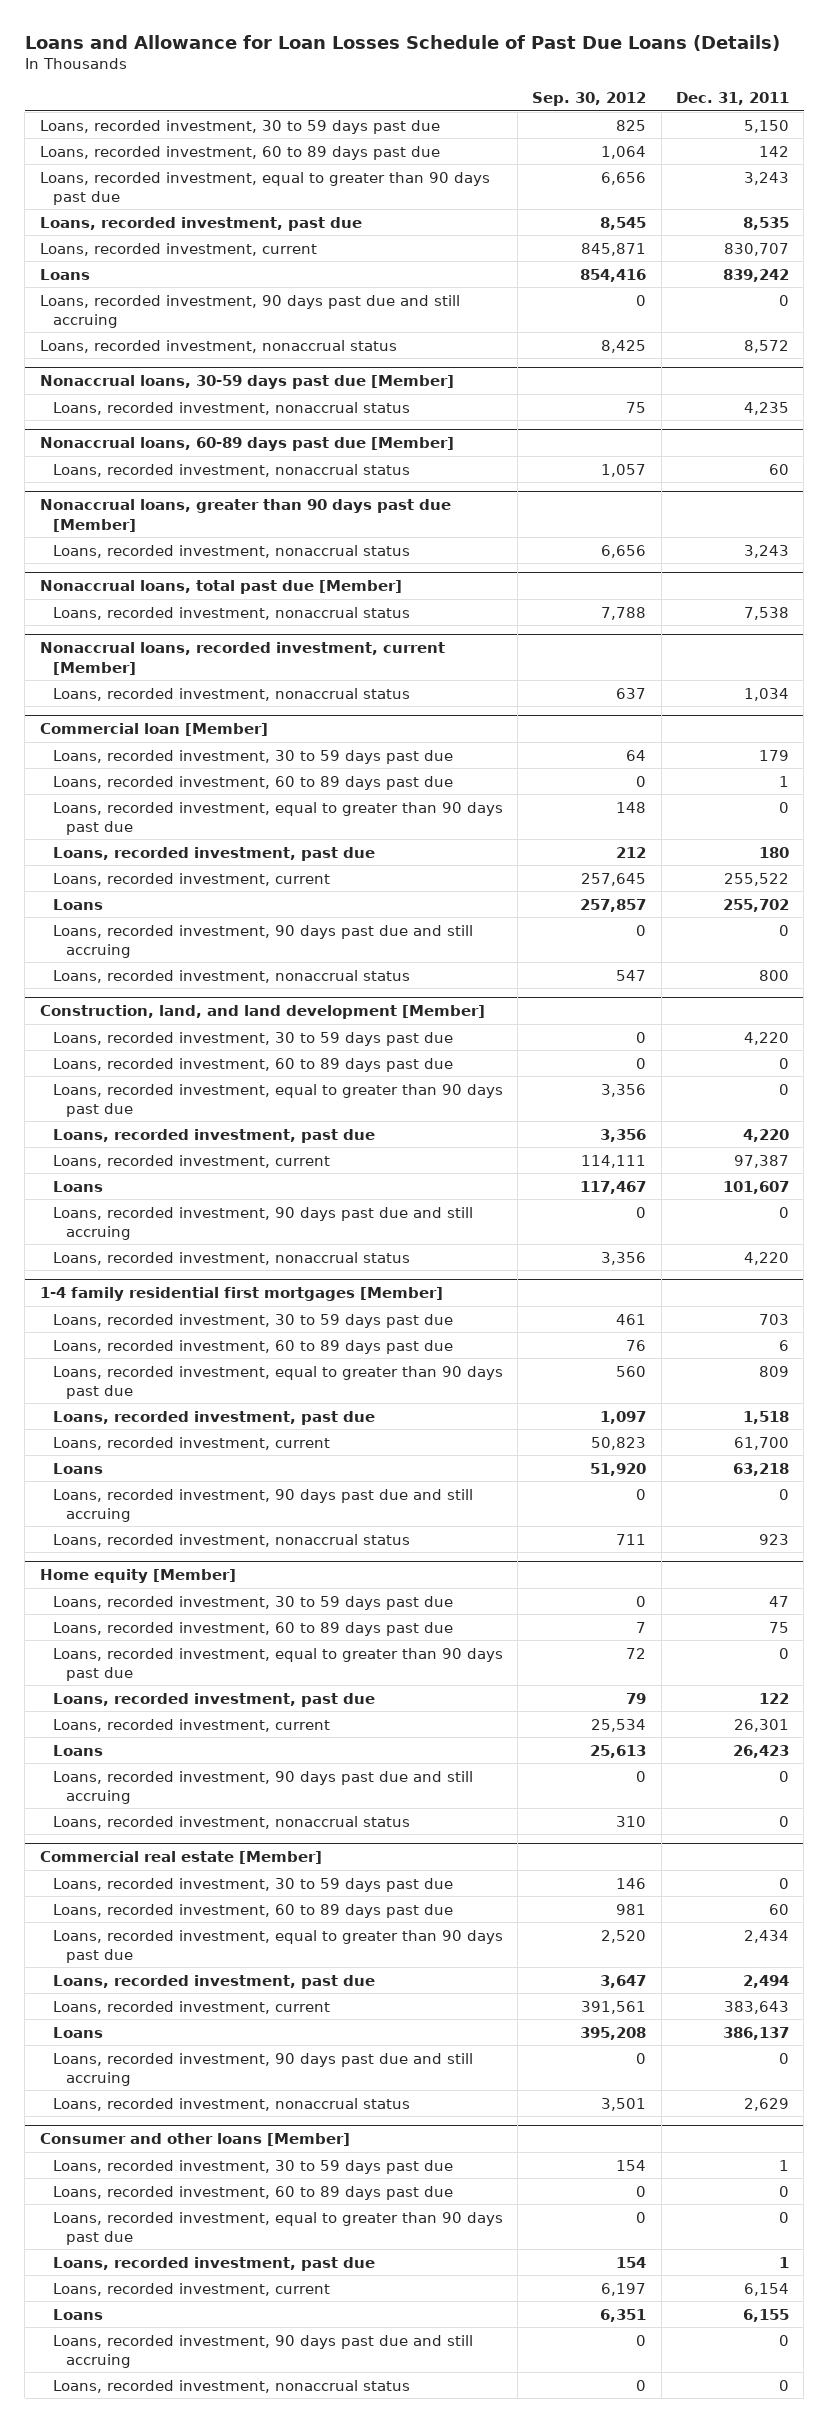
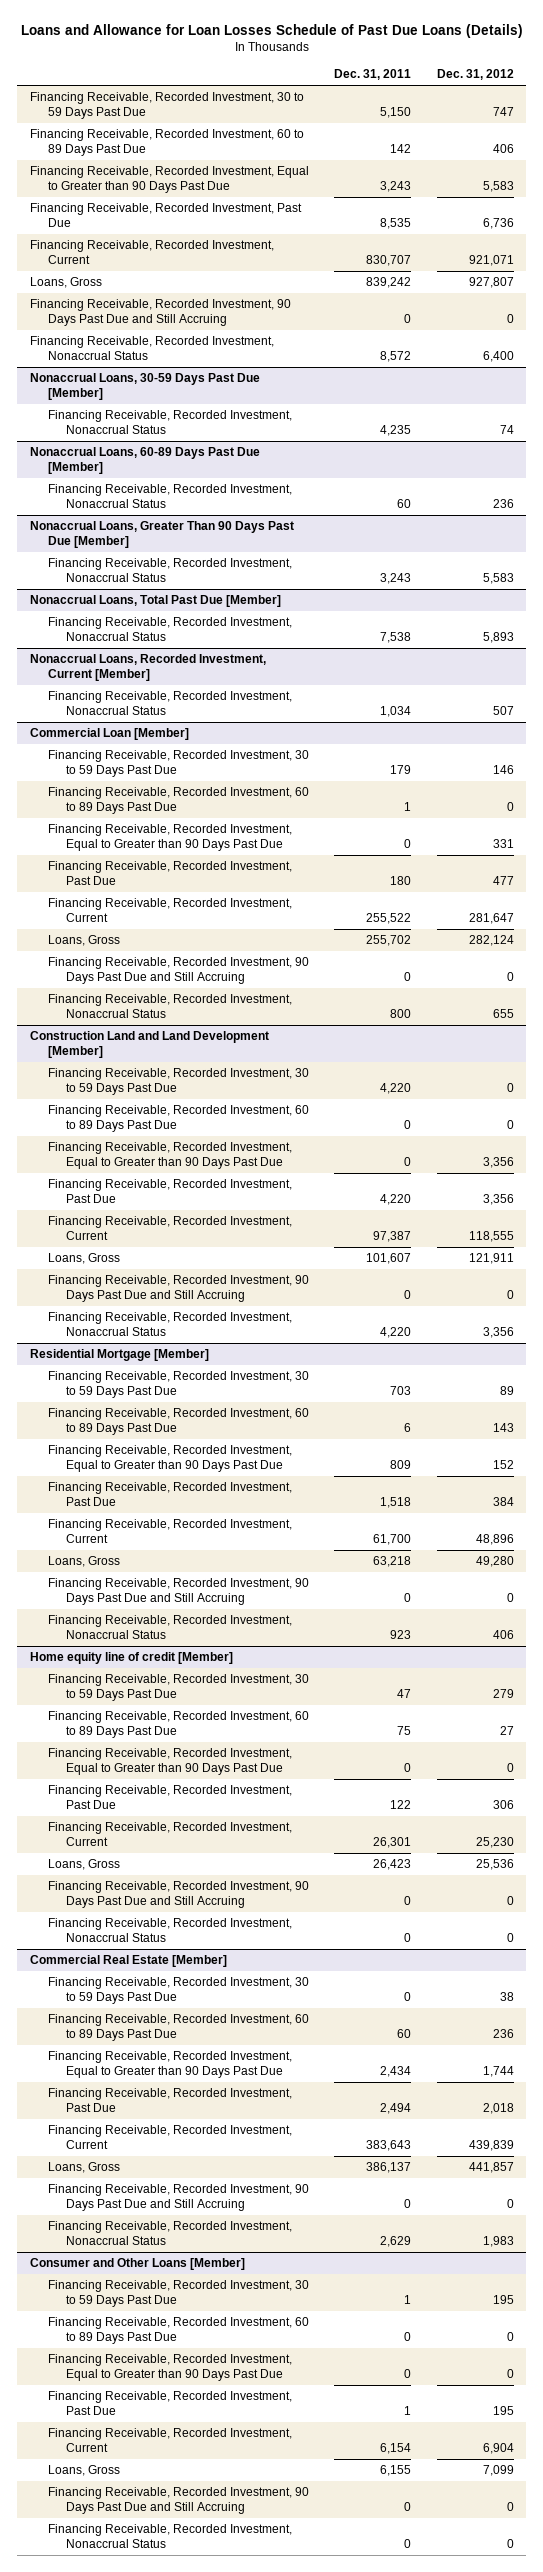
- | Sep. 30, 2012 | Dec. 31, 2011
+ | Dec. 31, 2011 | Dec. 31, 2012
- Loans, recorded investment, 30 to 59 days past due | 825 | 5,150
- Loans, recorded investment, 60 to 89 days past due | 1,064 | 142
- Loans, recorded investment, equal to greater than 90 days past due | 6,656 | 3,243
- Loans, recorded investment, past due | 8,545 | 8,535
- Loans, recorded investment, current | 845,871 | 830,707
- Loans | 854,416 | 839,242
- Loans, recorded investment, 90 days past due and still accruing | 0 | 0
- Loans, recorded investment, nonaccrual status | 8,425 | 8,572
- Nonaccrual loans, 30-59 days past due [Member]
- Loans, recorded investment, nonaccrual status | 75 | 4,235
- Nonaccrual loans, 60-89 days past due [Member]
- Loans, recorded investment, nonaccrual status | 1,057 | 60
- Nonaccrual loans, greater than 90 days past due [Member]
- Loans, recorded investment, nonaccrual status | 6,656 | 3,243
- Nonaccrual loans, total past due [Member]
- Loans, recorded investment, nonaccrual status | 7,788 | 7,538
- Nonaccrual loans, recorded investment, current [Member]
- Loans, recorded investment, nonaccrual status | 637 | 1,034
- Commercial loan [Member]
- Loans, recorded investment, 30 to 59 days past due | 64 | 179
- Loans, recorded investment, 60 to 89 days past due | 0 | 1
- Loans, recorded investment, equal to greater than 90 days past due | 148 | 0
- Loans, recorded investment, past due | 212 | 180
- Loans, recorded investment, current | 257,645 | 255,522
- Loans | 257,857 | 255,702
- Loans, recorded investment, 90 days past due and still accruing | 0 | 0
- Loans, recorded investment, nonaccrual status | 547 | 800
- Construction, land, and land development [Member]
- Loans, recorded investment, 30 to 59 days past due | 0 | 4,220
- Loans, recorded investment, 60 to 89 days past due | 0 | 0
- Loans, recorded investment, equal to greater than 90 days past due | 3,356 | 0
- Loans, recorded investment, past due | 3,356 | 4,220
- Loans, recorded investment, current | 114,111 | 97,387
- Loans | 117,467 | 101,607
- Loans, recorded investment, 90 days past due and still accruing | 0 | 0
- Loans, recorded investment, nonaccrual status | 3,356 | 4,220
- 1-4 family residential first mortgages [Member]
- Loans, recorded investment, 30 to 59 days past due | 461 | 703
- Loans, recorded investment, 60 to 89 days past due | 76 | 6
- Loans, recorded investment, equal to greater than 90 days past due | 560 | 809
- Loans, recorded investment, past due | 1,097 | 1,518
- Loans, recorded investment, current | 50,823 | 61,700
- Loans | 51,920 | 63,218
- Loans, recorded investment, 90 days past due and still accruing | 0 | 0
- Loans, recorded investment, nonaccrual status | 711 | 923
- Home equity [Member]
- Loans, recorded investment, 30 to 59 days past due | 0 | 47
- Loans, recorded investment, 60 to 89 days past due | 7 | 75
- Loans, recorded investment, equal to greater than 90 days past due | 72 | 0
- Loans, recorded investment, past due | 79 | 122
- Loans, recorded investment, current | 25,534 | 26,301
- Loans | 25,613 | 26,423
- Loans, recorded investment, 90 days past due and still accruing | 0 | 0
- Loans, recorded investment, nonaccrual status | 310 | 0
- Commercial real estate [Member]
- Loans, recorded investment, 30 to 59 days past due | 146 | 0
- Loans, recorded investment, 60 to 89 days past due | 981 | 60
- Loans, recorded investment, equal to greater than 90 days past due | 2,520 | 2,434
- Loans, recorded investment, past due | 3,647 | 2,494
- Loans, recorded investment, current | 391,561 | 383,643
- Loans | 395,208 | 386,137
- Loans, recorded investment, 90 days past due and still accruing | 0 | 0
- Loans, recorded investment, nonaccrual status | 3,501 | 2,629
- Consumer and other loans [Member]
- Loans, recorded investment, 30 to 59 days past due | 154 | 1
- Loans, recorded investment, 60 to 89 days past due | 0 | 0
- Loans, recorded investment, equal to greater than 90 days past due | 0 | 0
- Loans, recorded investment, past due | 154 | 1
- Loans, recorded investment, current | 6,197 | 6,154
- Loans | 6,351 | 6,155
- Loans, recorded investment, 90 days past due and still accruing | 0 | 0
- Loans, recorded investment, nonaccrual status | 0 | 0
+ Financing Receivable, Recorded Investment, 30 to 59 Days Past Due | 5,150 | 747
+ Financing Receivable, Recorded Investment, 60 to 89 Days Past Due | 142 | 406
+ Financing Receivable, Recorded Investment, Equal to Greater than 90 Days Past Due | 3,243 | 5,583
+ Financing Receivable, Recorded Investment, Past Due | 8,535 | 6,736
+ Financing Receivable, Recorded Investment, Current | 830,707 | 921,071
+ Loans, Gross | 839,242 | 927,807
+ Financing Receivable, Recorded Investment, 90 Days Past Due and Still Accruing | 0 | 0
+ Financing Receivable, Recorded Investment, Nonaccrual Status | 8,572 | 6,400
+ Nonaccrual Loans, 30-59 Days Past Due [Member]
+ Financing Receivable, Recorded Investment, Nonaccrual Status | 4,235 | 74
+ Nonaccrual Loans, 60-89 Days Past Due [Member]
+ Financing Receivable, Recorded Investment, Nonaccrual Status | 60 | 236
+ Nonaccrual Loans, Greater Than 90 Days Past Due [Member]
+ Financing Receivable, Recorded Investment, Nonaccrual Status | 3,243 | 5,583
+ Nonaccrual Loans, Total Past Due [Member]
+ Financing Receivable, Recorded Investment, Nonaccrual Status | 7,538 | 5,893
+ Nonaccrual Loans, Recorded Investment, Current [Member]
+ Financing Receivable, Recorded Investment, Nonaccrual Status | 1,034 | 507
+ Commercial Loan [Member]
+ Financing Receivable, Recorded Investment, 30 to 59 Days Past Due | 179 | 146
+ Financing Receivable, Recorded Investment, 60 to 89 Days Past Due | 1 | 0
+ Financing Receivable, Recorded Investment, Equal to Greater than 90 Days Past Due | 0 | 331
+ Financing Receivable, Recorded Investment, Past Due | 180 | 477
+ Financing Receivable, Recorded Investment, Current | 255,522 | 281,647
+ Loans, Gross | 255,702 | 282,124
+ Financing Receivable, Recorded Investment, 90 Days Past Due and Still Accruing | 0 | 0
+ Financing Receivable, Recorded Investment, Nonaccrual Status | 800 | 655
+ Construction Land and Land Development [Member]
+ Financing Receivable, Recorded Investment, 30 to 59 Days Past Due | 4,220 | 0
+ Financing Receivable, Recorded Investment, 60 to 89 Days Past Due | 0 | 0
+ Financing Receivable, Recorded Investment, Equal to Greater than 90 Days Past Due | 0 | 3,356
+ Financing Receivable, Recorded Investment, Past Due | 4,220 | 3,356
+ Financing Receivable, Recorded Investment, Current | 97,387 | 118,555
+ Loans, Gross | 101,607 | 121,911
+ Financing Receivable, Recorded Investment, 90 Days Past Due and Still Accruing | 0 | 0
+ Financing Receivable, Recorded Investment, Nonaccrual Status | 4,220 | 3,356
+ Residential Mortgage [Member]
+ Financing Receivable, Recorded Investment, 30 to 59 Days Past Due | 703 | 89
+ Financing Receivable, Recorded Investment, 60 to 89 Days Past Due | 6 | 143
+ Financing Receivable, Recorded Investment, Equal to Greater than 90 Days Past Due | 809 | 152
+ Financing Receivable, Recorded Investment, Past Due | 1,518 | 384
+ Financing Receivable, Recorded Investment, Current | 61,700 | 48,896
+ Loans, Gross | 63,218 | 49,280
+ Financing Receivable, Recorded Investment, 90 Days Past Due and Still Accruing | 0 | 0
+ Financing Receivable, Recorded Investment, Nonaccrual Status | 923 | 406
+ Home equity line of credit [Member]
+ Financing Receivable, Recorded Investment, 30 to 59 Days Past Due | 47 | 279
+ Financing Receivable, Recorded Investment, 60 to 89 Days Past Due | 75 | 27
+ Financing Receivable, Recorded Investment, Equal to Greater than 90 Days Past Due | 0 | 0
+ Financing Receivable, Recorded Investment, Past Due | 122 | 306
+ Financing Receivable, Recorded Investment, Current | 26,301 | 25,230
+ Loans, Gross | 26,423 | 25,536
+ Financing Receivable, Recorded Investment, 90 Days Past Due and Still Accruing | 0 | 0
+ Financing Receivable, Recorded Investment, Nonaccrual Status | 0 | 0
+ Commercial Real Estate [Member]
+ Financing Receivable, Recorded Investment, 30 to 59 Days Past Due | 0 | 38
+ Financing Receivable, Recorded Investment, 60 to 89 Days Past Due | 60 | 236
+ Financing Receivable, Recorded Investment, Equal to Greater than 90 Days Past Due | 2,434 | 1,744
+ Financing Receivable, Recorded Investment, Past Due | 2,494 | 2,018
+ Financing Receivable, Recorded Investment, Current | 383,643 | 439,839
+ Loans, Gross | 386,137 | 441,857
+ Financing Receivable, Recorded Investment, 90 Days Past Due and Still Accruing | 0 | 0
+ Financing Receivable, Recorded Investment, Nonaccrual Status | 2,629 | 1,983
+ Consumer and Other Loans [Member]
+ Financing Receivable, Recorded Investment, 30 to 59 Days Past Due | 1 | 195
+ Financing Receivable, Recorded Investment, 60 to 89 Days Past Due | 0 | 0
+ Financing Receivable, Recorded Investment, Equal to Greater than 90 Days Past Due | 0 | 0
+ Financing Receivable, Recorded Investment, Past Due | 1 | 195
+ Financing Receivable, Recorded Investment, Current | 6,154 | 6,904
+ Loans, Gross | 6,155 | 7,099
+ Financing Receivable, Recorded Investment, 90 Days Past Due and Still Accruing | 0 | 0
+ Financing Receivable, Recorded Investment, Nonaccrual Status | 0 | 0

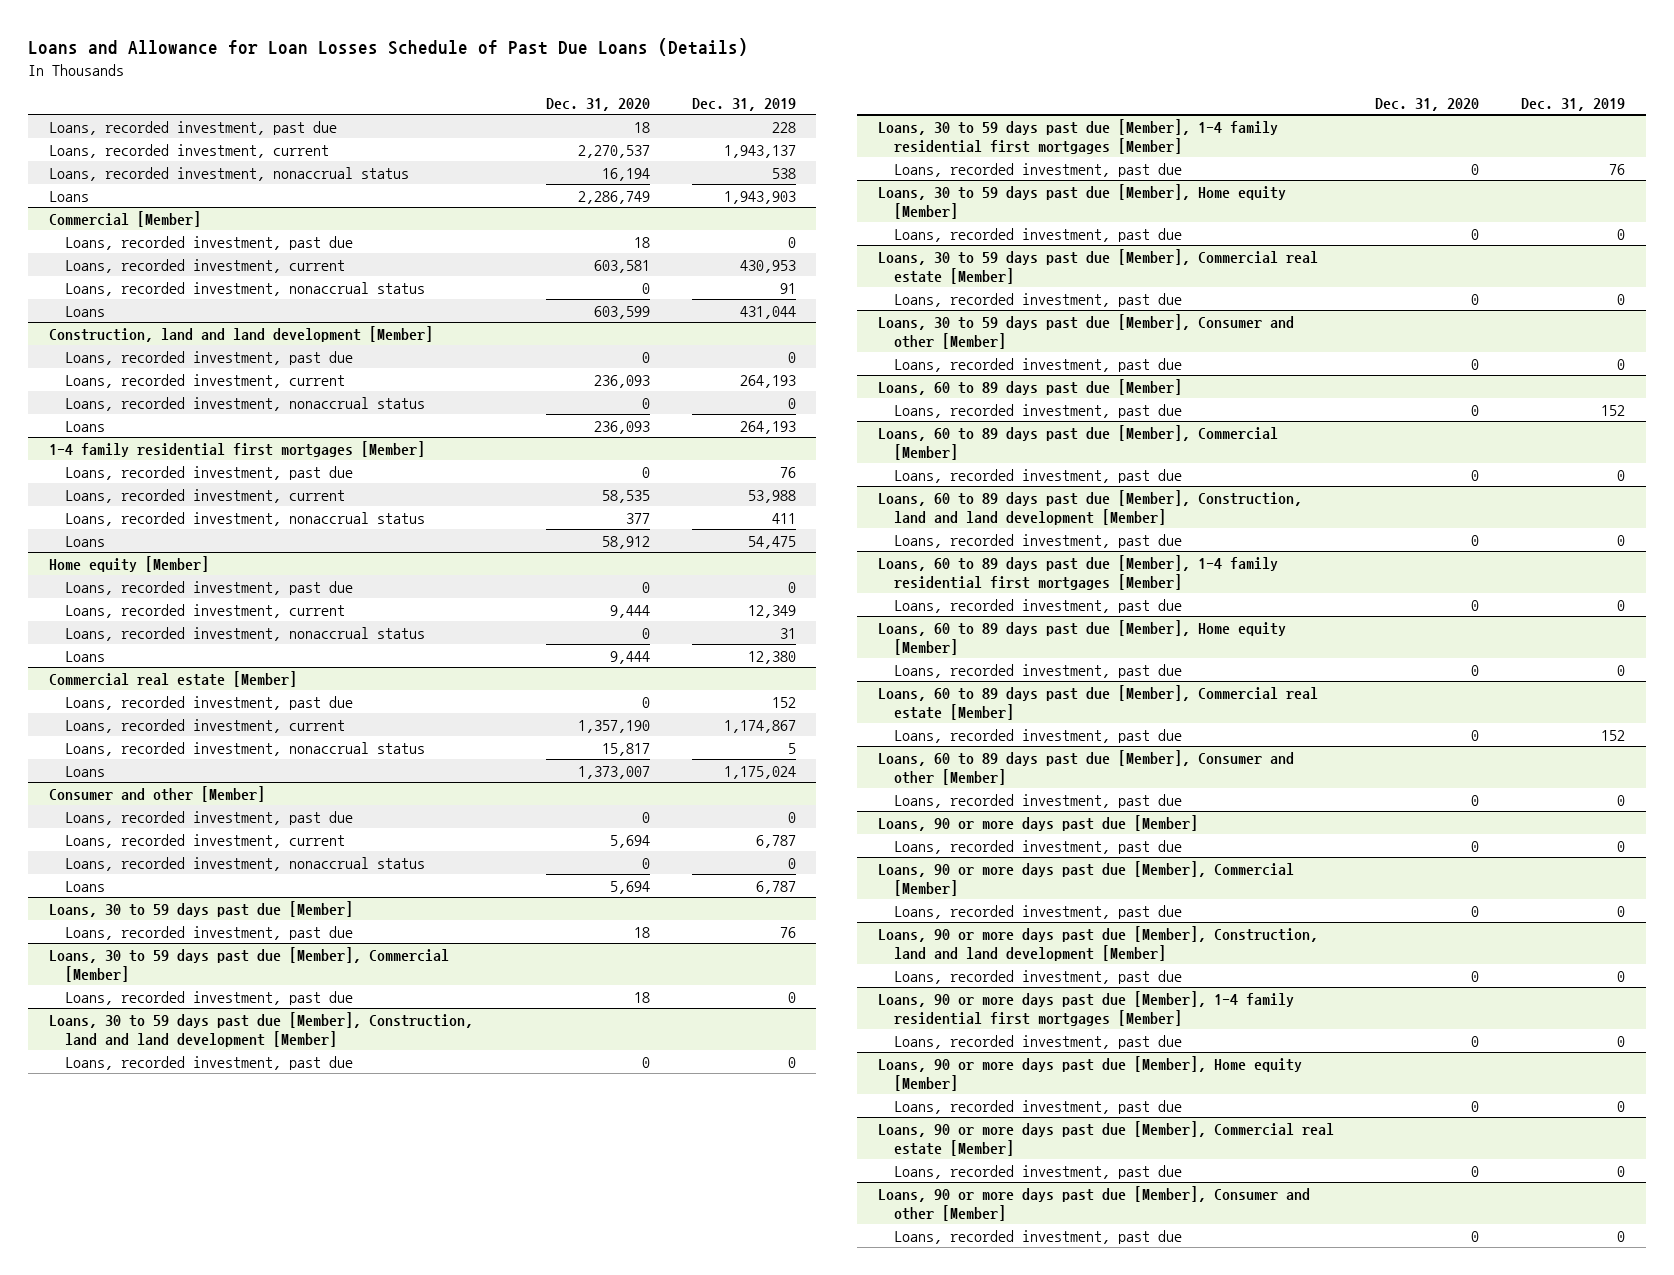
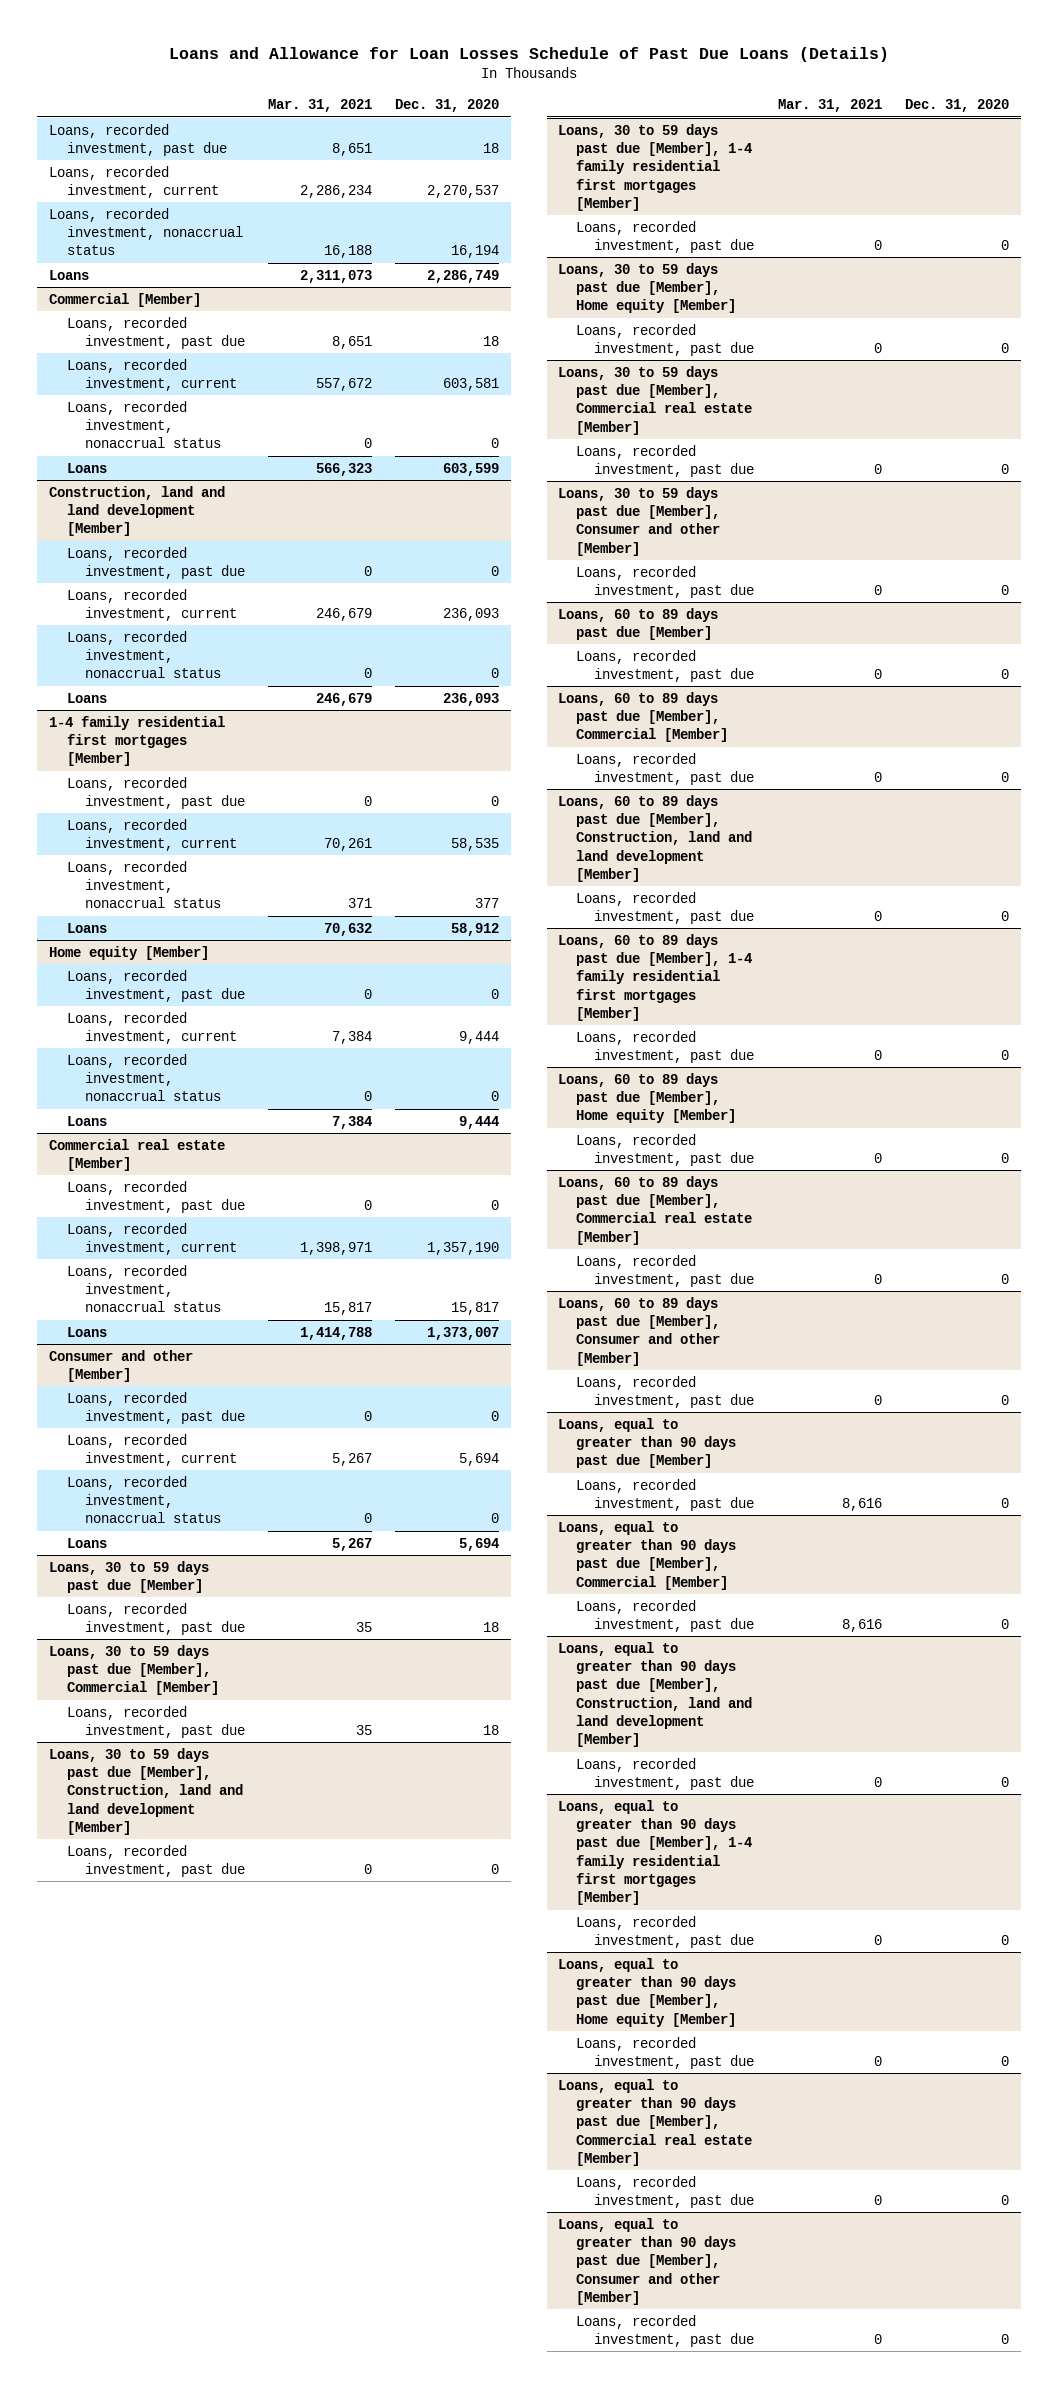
- | Dec. 31, 2020 | Dec. 31, 2019
+ | Mar. 31, 2021 | Dec. 31, 2020
- Loans, 90 or more days past due [Member]
+ Loans, equal to greater than 90 days past due [Member]
- Loans, 90 or more days past due [Member], Commercial [Member]
+ Loans, equal to greater than 90 days past due [Member], Commercial [Member]
- Loans, 90 or more days past due [Member], Construction, land and land development [Member]
+ Loans, equal to greater than 90 days past due [Member], Construction, land and land development [Member]
- Loans, 90 or more days past due [Member], 1-4 family residential first mortgages [Member]
+ Loans, equal to greater than 90 days past due [Member], 1-4 family residential first mortgages [Member]
- Loans, 90 or more days past due [Member], Home equity [Member]
+ Loans, equal to greater than 90 days past due [Member], Home equity [Member]
- Loans, 90 or more days past due [Member], Commercial real estate [Member]
+ Loans, equal to greater than 90 days past due [Member], Commercial real estate [Member]
- Loans, 90 or more days past due [Member], Consumer and other [Member]
+ Loans, equal to greater than 90 days past due [Member], Consumer and other [Member]

